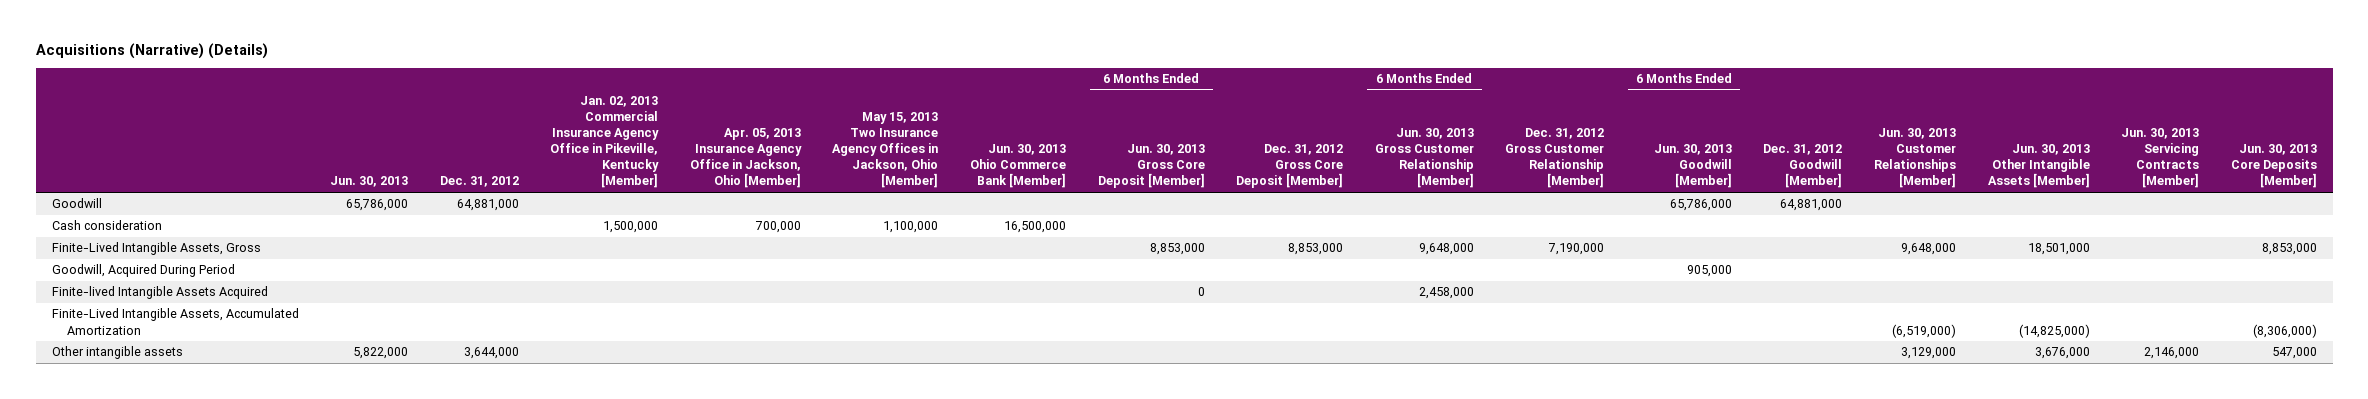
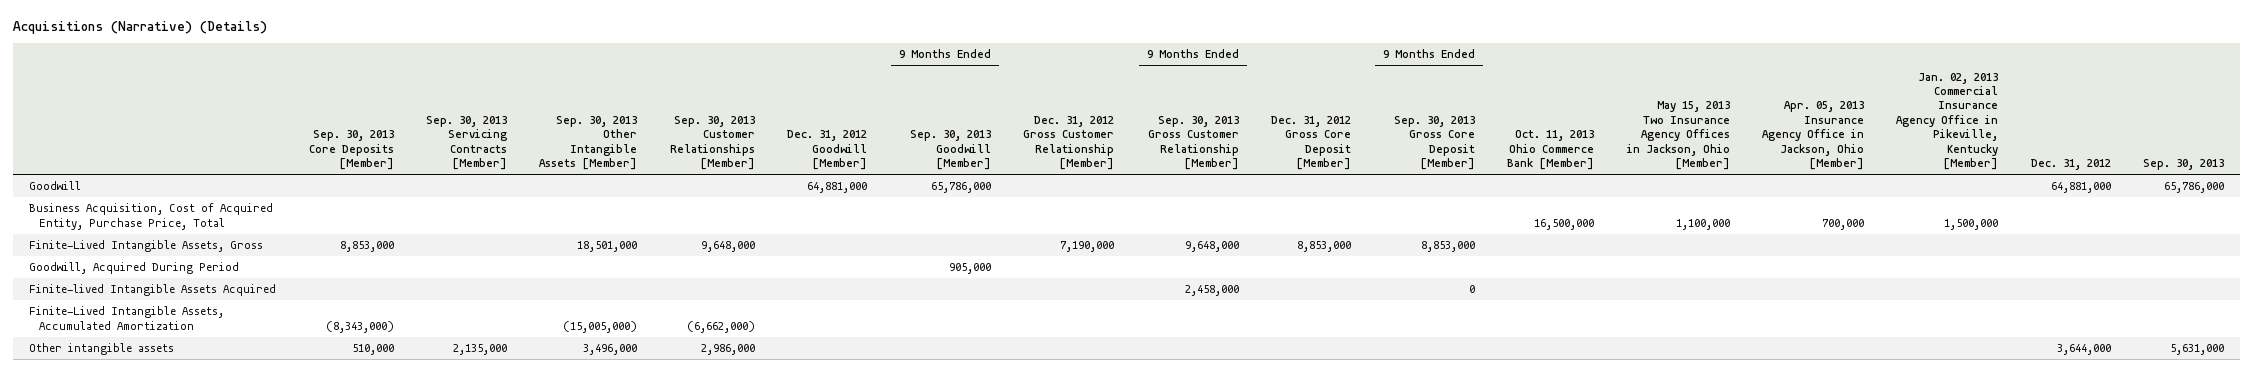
- | Jun. 30, 2013 | Dec. 31, 2012 | Jan. 02, 2013 Commercial Insurance Agency Office in Pikeville, Kentucky [Member] | Apr. 05, 2013 Insurance Agency Office in Jackson, Ohio [Member] | May 15, 2013 Two Insurance Agency Offices in Jackson, Ohio [Member] | Jun. 30, 2013 Ohio Commerce Bank [Member] | 6 Months Ended Jun. 30, 2013 Gross Core Deposit [Member] | Dec. 31, 2012 Gross Core Deposit [Member] | 6 Months Ended Jun. 30, 2013 Gross Customer Relationship [Member] | Dec. 31, 2012 Gross Customer Relationship [Member] | 6 Months Ended Jun. 30, 2013 Goodwill [Member] | Dec. 31, 2012 Goodwill [Member] | Jun. 30, 2013 Customer Relationships [Member] | Jun. 30, 2013 Other Intangible Assets [Member] | Jun. 30, 2013 Servicing Contracts [Member] | Jun. 30, 2013 Core Deposits [Member]
+ | Sep. 30, 2013 Core Deposits [Member] | Sep. 30, 2013 Servicing Contracts [Member] | Sep. 30, 2013 Other Intangible Assets [Member] | Sep. 30, 2013 Customer Relationships [Member] | Dec. 31, 2012 Goodwill [Member] | 9 Months Ended Sep. 30, 2013 Goodwill [Member] | Dec. 31, 2012 Gross Customer Relationship [Member] | 9 Months Ended Sep. 30, 2013 Gross Customer Relationship [Member] | Dec. 31, 2012 Gross Core Deposit [Member] | 9 Months Ended Sep. 30, 2013 Gross Core Deposit [Member] | Oct. 11, 2013 Ohio Commerce Bank [Member] | May 15, 2013 Two Insurance Agency Offices in Jackson, Ohio [Member] | Apr. 05, 2013 Insurance Agency Office in Jackson, Ohio [Member] | Jan. 02, 2013 Commercial Insurance Agency Office in Pikeville, Kentucky [Member] | Dec. 31, 2012 | Sep. 30, 2013
- Cash consideration | | | 1,500,000 | 700,000 | 1,100,000 | 16,500,000 | | | | | | | | | |
+ Business Acquisition, Cost of Acquired Entity, Purchase Price, Total | | | | | | | | | | | 16,500,000 | 1,100,000 | 700,000 | 1,500,000 | |

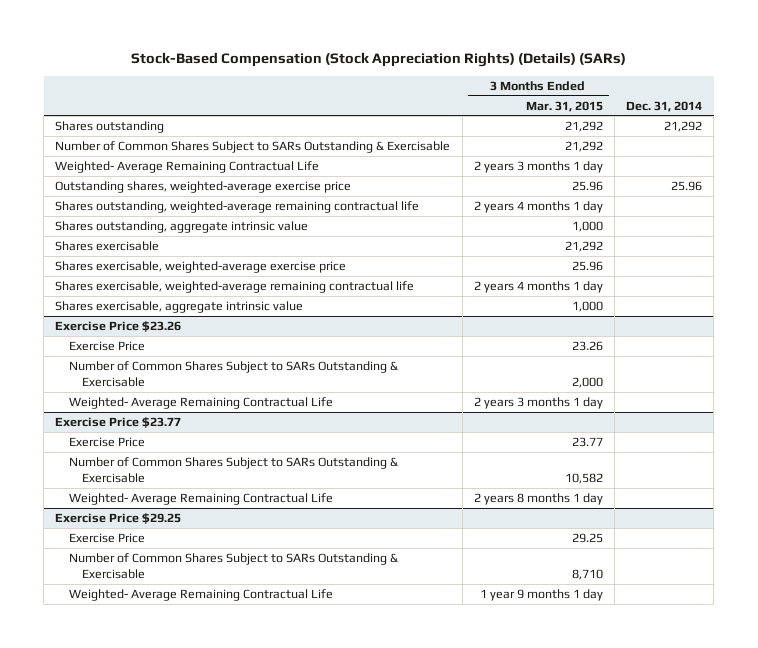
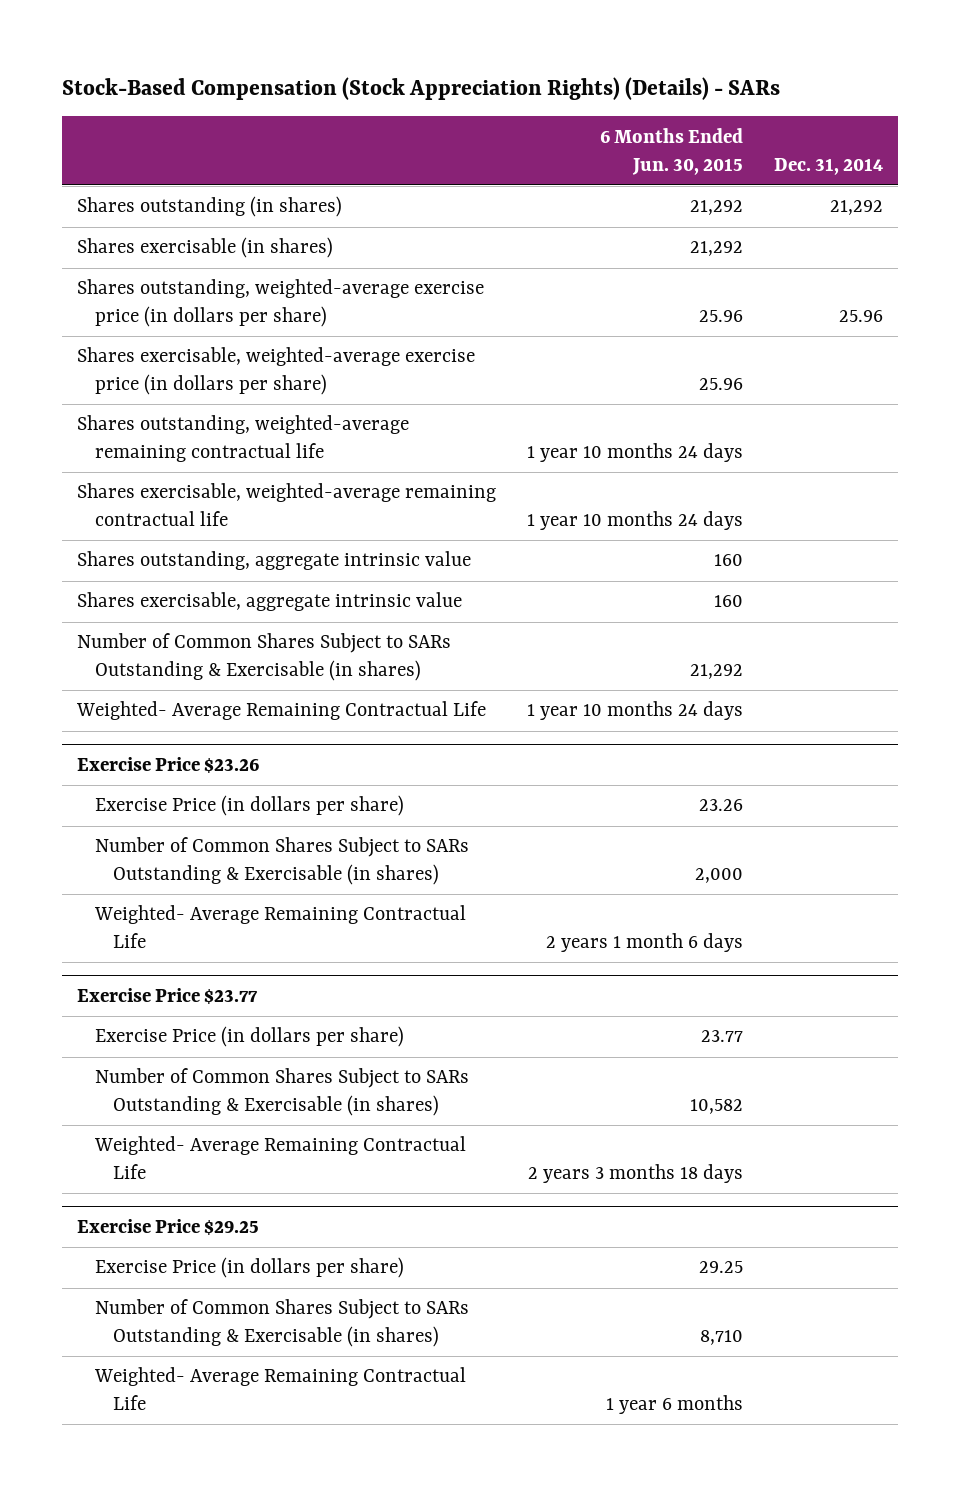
- Stock-Based Compensation (Stock Appreciation Rights) (Details) (SARs)
+ Stock-Based Compensation (Stock Appreciation Rights) (Details) - SARs
- | 3 Months Ended Mar. 31, 2015 | Dec. 31, 2014
+ | 6 Months Ended Jun. 30, 2015 | Dec. 31, 2014
- Shares outstanding | 21,292 | 21,292
- Number of Common Shares Subject to SARs Outstanding & Exercisable | 21,292 |
- Outstanding shares, weighted-average exercise price | 25.96 | 25.96
+ Shares outstanding (in shares) | 21,292 | 21,292
+ Shares exercisable (in shares) | 21,292 |
+ Shares outstanding, weighted-average exercise price (in dollars per share) | 25.96 | 25.96
+ Shares exercisable, weighted-average exercise price (in dollars per share) | 25.96 |
- Shares exercisable | 21,292 |
- Shares exercisable, weighted-average exercise price | 25.96 |
moved down: Shares outstanding, aggregate intrinsic value | 160 |
+ Number of Common Shares Subject to SARs Outstanding & Exercisable (in shares) | 21,292 |
moved down: Weighted- Average Remaining Contractual Life | 1 year 10 months 24 days |
@ Exercise Price $23.26
- Exercise Price | 23.26 |
- Number of Common Shares Subject to SARs Outstanding & Exercisable | 2,000 |
+ Exercise Price (in dollars per share) | 23.26 |
+ Number of Common Shares Subject to SARs Outstanding & Exercisable (in shares) | 2,000 |
@ Exercise Price $23.77
- Exercise Price | 23.77 |
- Number of Common Shares Subject to SARs Outstanding & Exercisable | 10,582 |
+ Exercise Price (in dollars per share) | 23.77 |
+ Number of Common Shares Subject to SARs Outstanding & Exercisable (in shares) | 10,582 |
@ Exercise Price $29.25
- Exercise Price | 29.25 |
- Number of Common Shares Subject to SARs Outstanding & Exercisable | 8,710 |
+ Exercise Price (in dollars per share) | 29.25 |
+ Number of Common Shares Subject to SARs Outstanding & Exercisable (in shares) | 8,710 |

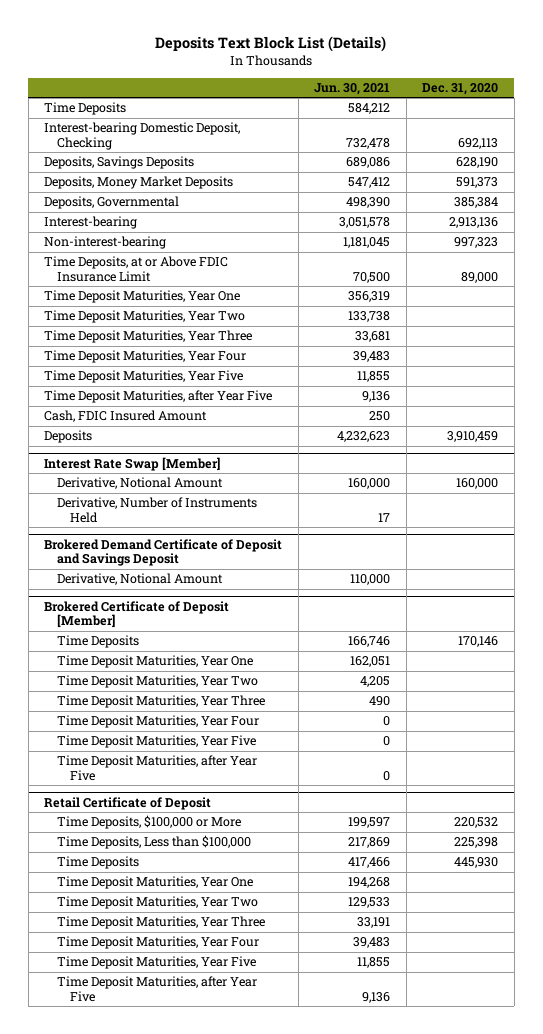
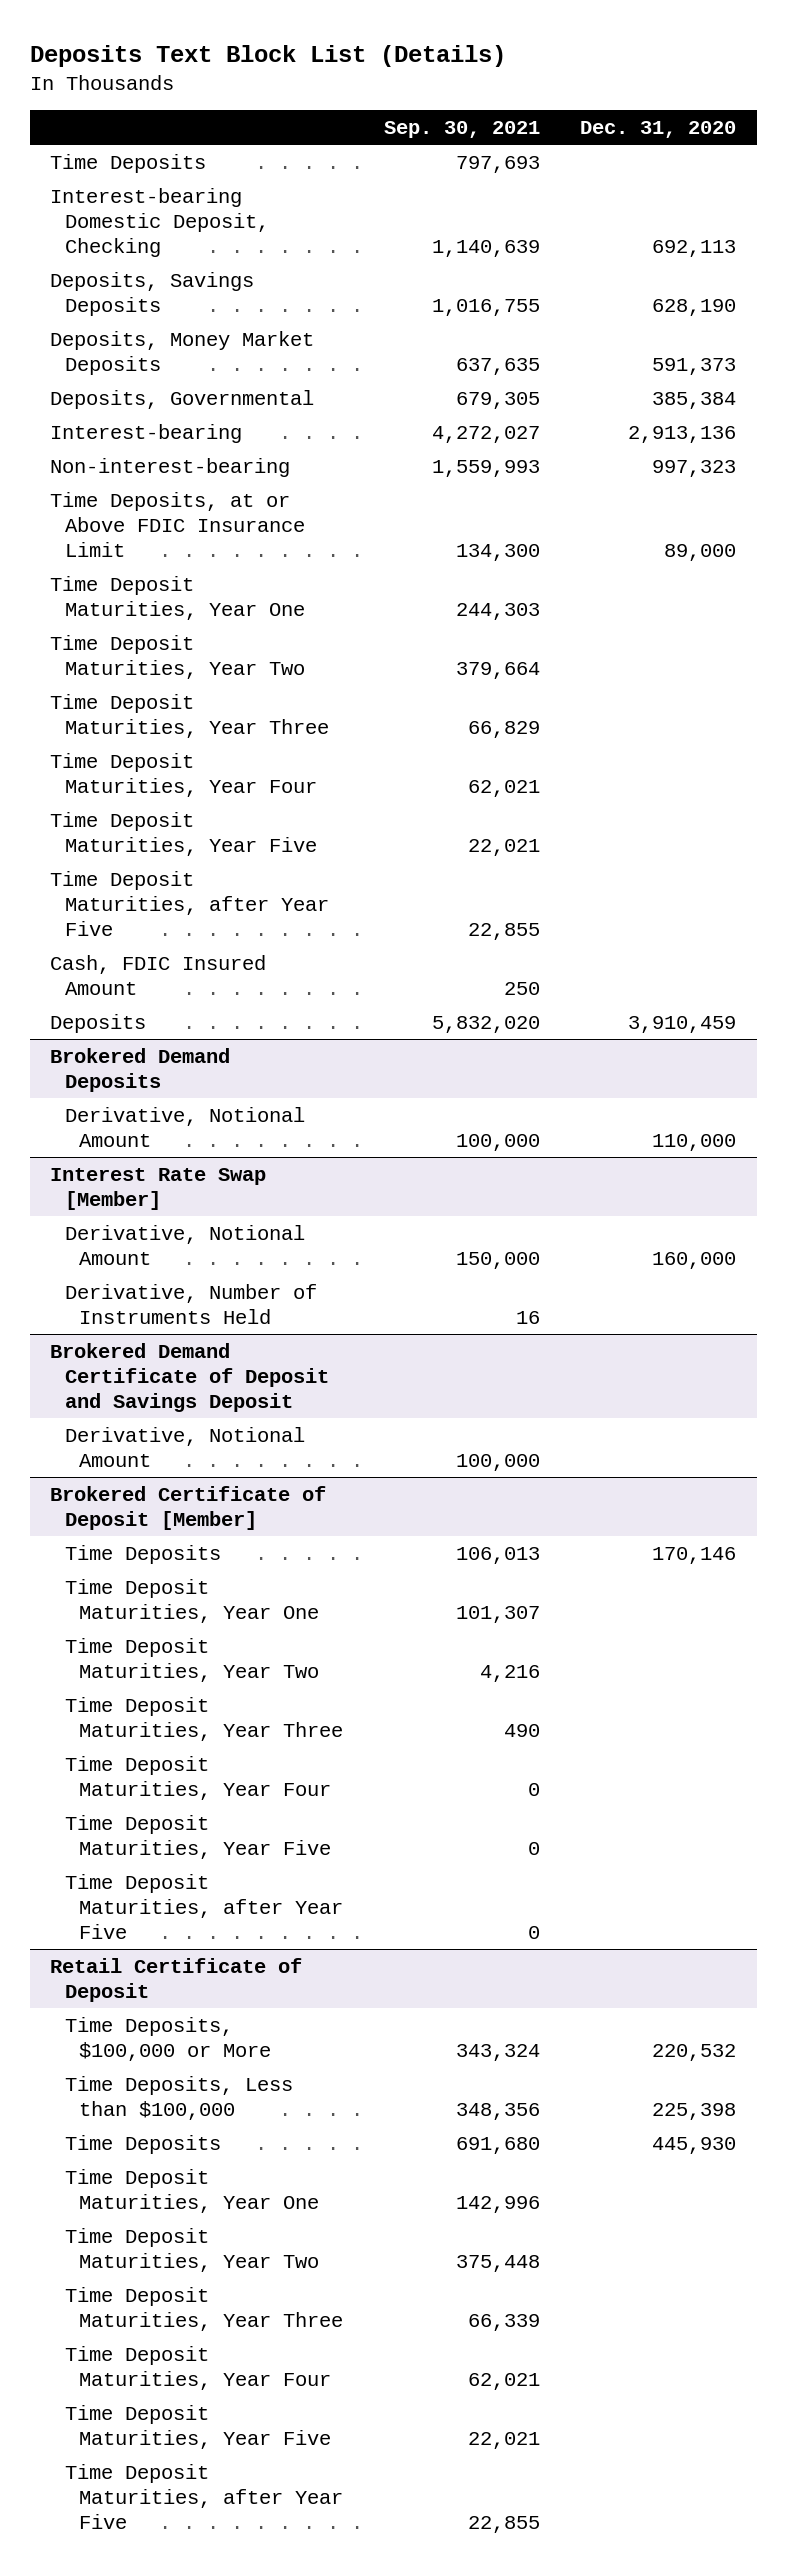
- | Jun. 30, 2021 | Dec. 31, 2020
+ | Sep. 30, 2021 | Dec. 31, 2020
+ Brokered Demand Deposits
+ Derivative, Notional Amount | 100,000 | 110,000

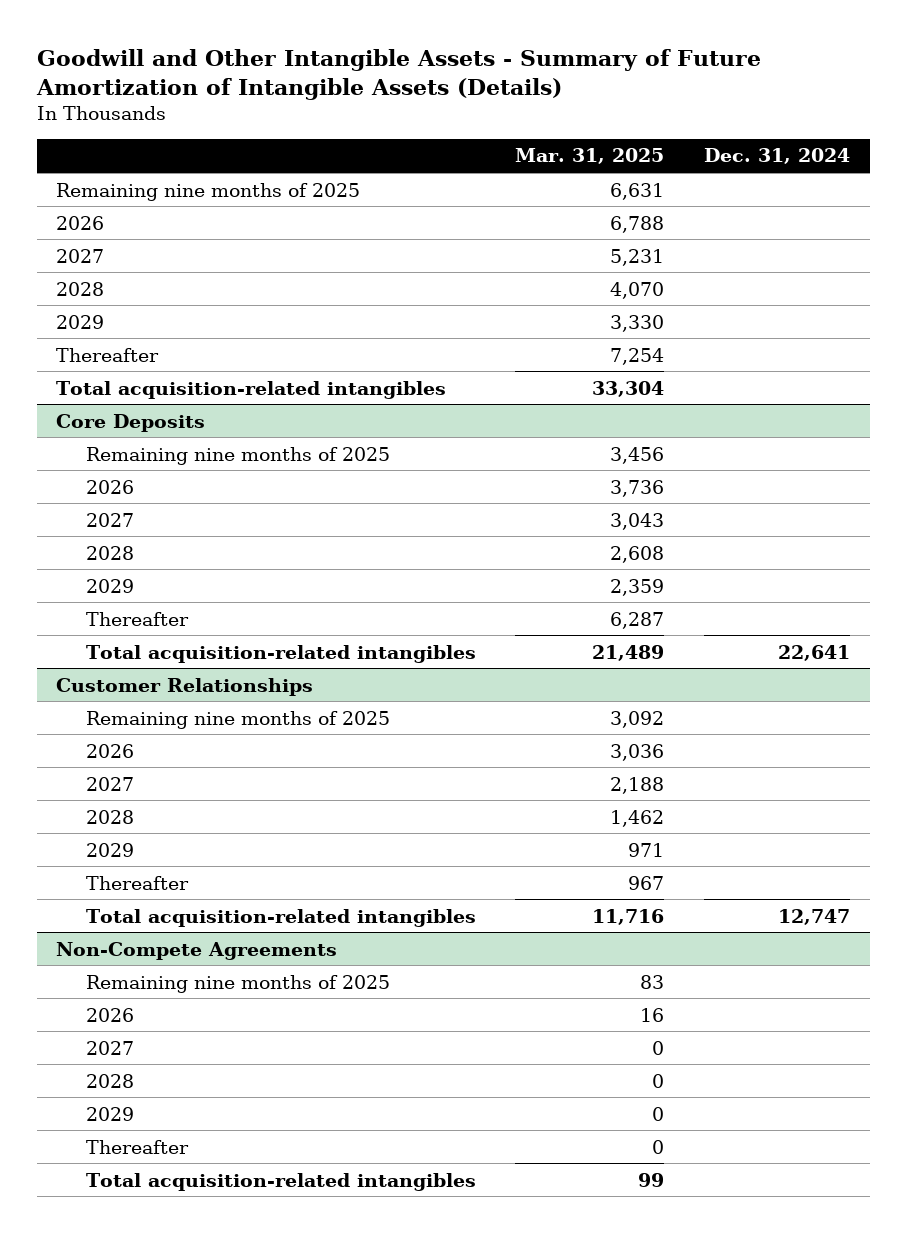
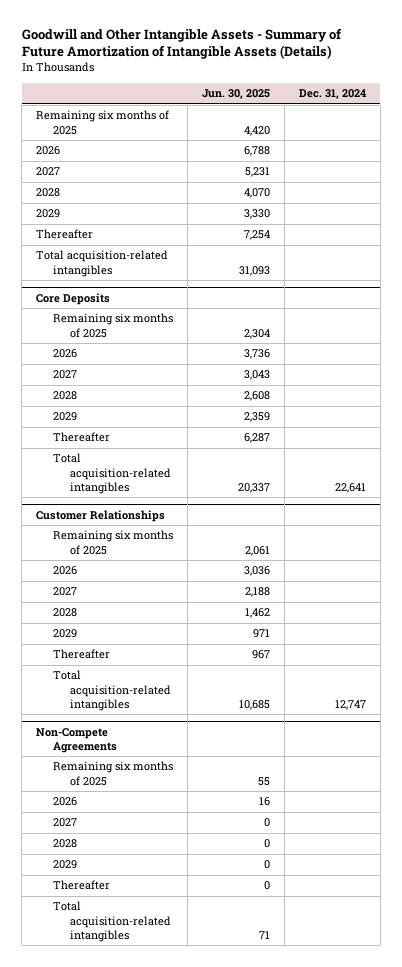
- | Mar. 31, 2025 | Dec. 31, 2024
+ | Jun. 30, 2025 | Dec. 31, 2024
- Remaining nine months of 2025 | 6,631 |
+ Remaining six months of 2025 | 4,420 |
@ Core Deposits
- Remaining nine months of 2025 | 3,456 |
+ Remaining six months of 2025 | 2,304 |
@ Customer Relationships
- Remaining nine months of 2025 | 3,092 |
+ Remaining six months of 2025 | 2,061 |
@ Non-Compete Agreements
- Remaining nine months of 2025 | 83 |
+ Remaining six months of 2025 | 55 |

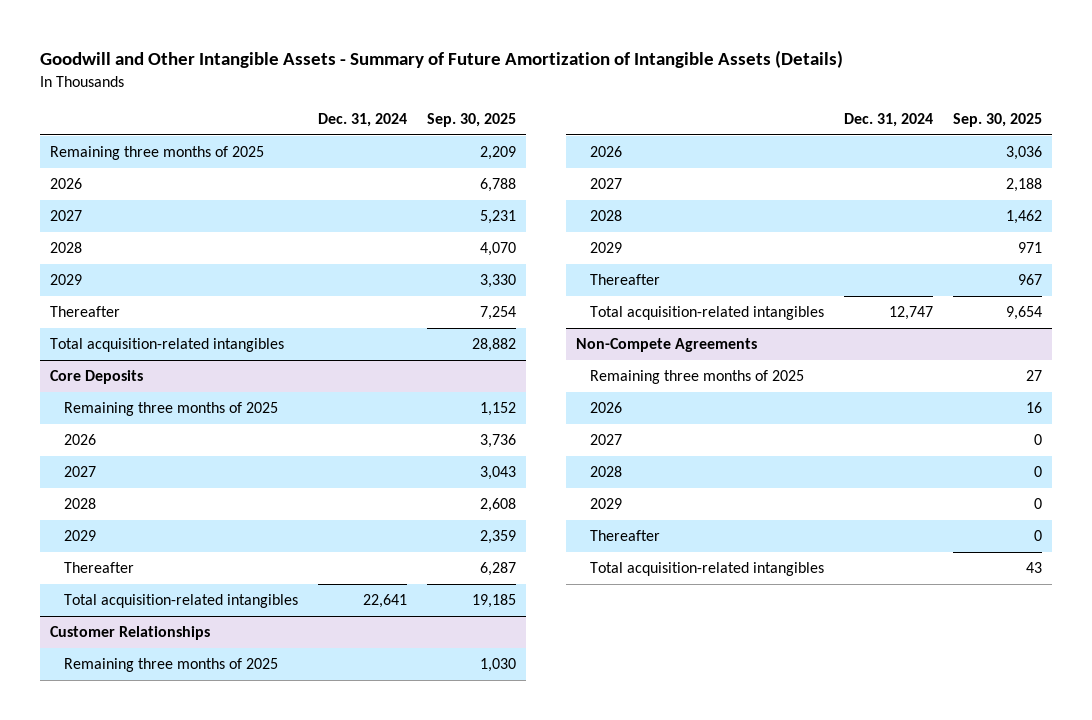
- | Jun. 30, 2025 | Dec. 31, 2024
+ | Dec. 31, 2024 | Sep. 30, 2025
- Remaining six months of 2025 | 4,420 |
+ Remaining three months of 2025 | | 2,209
@ Core Deposits
- Remaining six months of 2025 | 2,304 |
+ Remaining three months of 2025 | | 1,152
@ Customer Relationships
- Remaining six months of 2025 | 2,061 |
+ Remaining three months of 2025 | | 1,030
@ Non-Compete Agreements
- Remaining six months of 2025 | 55 |
+ Remaining three months of 2025 | | 27

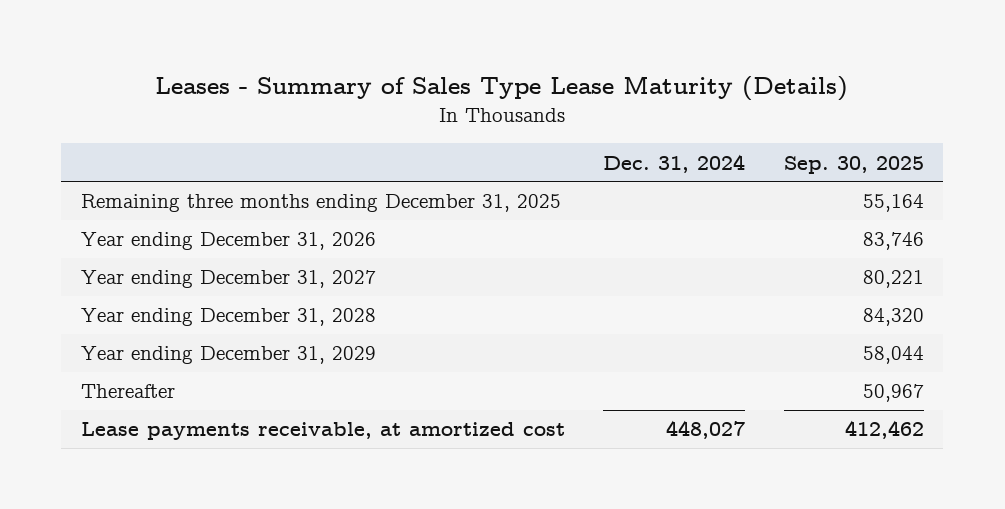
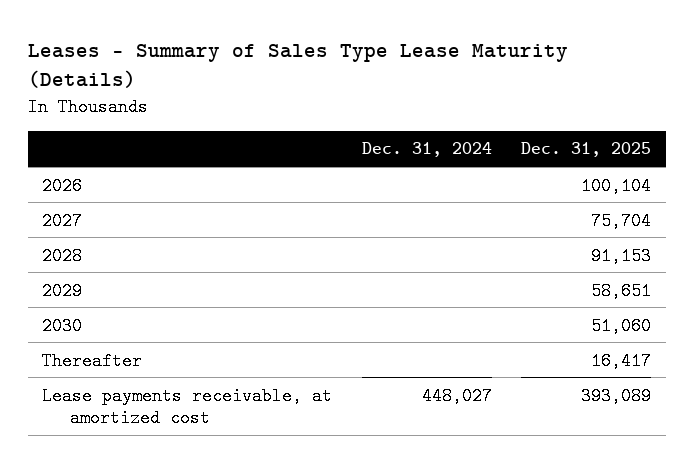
- | Dec. 31, 2024 | Sep. 30, 2025
+ | Dec. 31, 2024 | Dec. 31, 2025
- Remaining three months ending December 31, 2025 | | 55,164
- Year ending December 31, 2026 | | 83,746
- Year ending December 31, 2027 | | 80,221
- Year ending December 31, 2028 | | 84,320
- Year ending December 31, 2029 | | 58,044
+ 2026 | | 100,104
+ 2027 | | 75,704
+ 2028 | | 91,153
+ 2029 | | 58,651
+ 2030 | | 51,060

